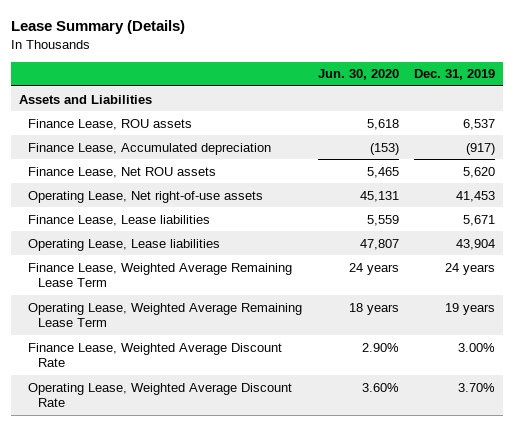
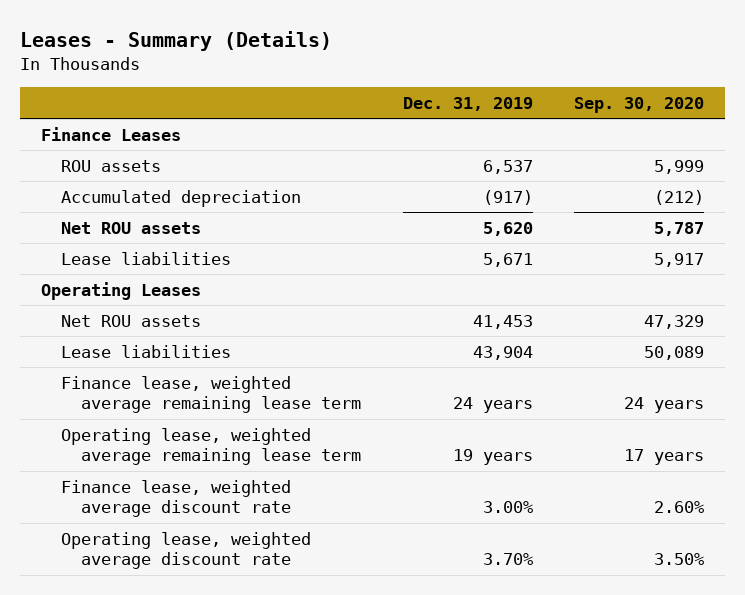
- Lease Summary (Details)
+ Leases - Summary (Details)
- | Jun. 30, 2020 | Dec. 31, 2019
+ | Dec. 31, 2019 | Sep. 30, 2020
- Assets and Liabilities
- Finance Lease, ROU assets | 5,618 | 6,537
- Finance Lease, Accumulated depreciation | (153) | (917)
- Finance Lease, Net ROU assets | 5,465 | 5,620
- Operating Lease, Net right-of-use assets | 45,131 | 41,453
- Finance Lease, Lease liabilities | 5,559 | 5,671
- Operating Lease, Lease liabilities | 47,807 | 43,904
- Finance Lease, Weighted Average Remaining Lease Term | 24 years | 24 years
- Operating Lease, Weighted Average Remaining Lease Term | 18 years | 19 years
- Finance Lease, Weighted Average Discount Rate | 2.90% | 3.00%
- Operating Lease, Weighted Average Discount Rate | 3.60% | 3.70%
+ Finance Leases
+ ROU assets | 6,537 | 5,999
+ Accumulated depreciation | (917) | (212)
+ Net ROU assets | 5,620 | 5,787
+ Lease liabilities | 5,671 | 5,917
+ Operating Leases
+ Net ROU assets | 41,453 | 47,329
+ Lease liabilities | 43,904 | 50,089
+ Finance lease, weighted average remaining lease term | 24 years | 24 years
+ Operating lease, weighted average remaining lease term | 19 years | 17 years
+ Finance lease, weighted average discount rate | 3.00% | 2.60%
+ Operating lease, weighted average discount rate | 3.70% | 3.50%

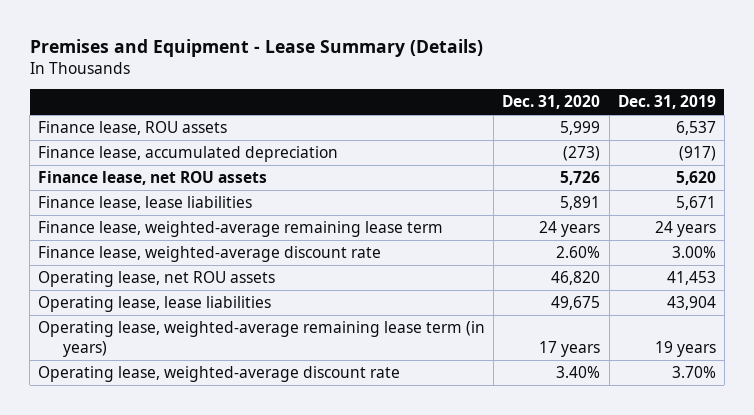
- Leases - Summary (Details)
+ Premises and Equipment - Lease Summary (Details)
- | Dec. 31, 2019 | Sep. 30, 2020
+ | Dec. 31, 2020 | Dec. 31, 2019
- Finance Leases
- ROU assets | 6,537 | 5,999
- Accumulated depreciation | (917) | (212)
- Net ROU assets | 5,620 | 5,787
- Lease liabilities | 5,671 | 5,917
- Operating Leases
- Net ROU assets | 41,453 | 47,329
- Lease liabilities | 43,904 | 50,089
- Finance lease, weighted average remaining lease term | 24 years | 24 years
- Operating lease, weighted average remaining lease term | 19 years | 17 years
- Finance lease, weighted average discount rate | 3.00% | 2.60%
- Operating lease, weighted average discount rate | 3.70% | 3.50%
+ Finance lease, ROU assets | 5,999 | 6,537
+ Finance lease, accumulated depreciation | (273) | (917)
+ Finance lease, net ROU assets | 5,726 | 5,620
+ Finance lease, lease liabilities | 5,891 | 5,671
+ Finance lease, weighted-average remaining lease term | 24 years | 24 years
+ Finance lease, weighted-average discount rate | 2.60% | 3.00%
+ Operating lease, net ROU assets | 46,820 | 41,453
+ Operating lease, lease liabilities | 49,675 | 43,904
+ Operating lease, weighted-average remaining lease term (in years) | 17 years | 19 years
+ Operating lease, weighted-average discount rate | 3.40% | 3.70%

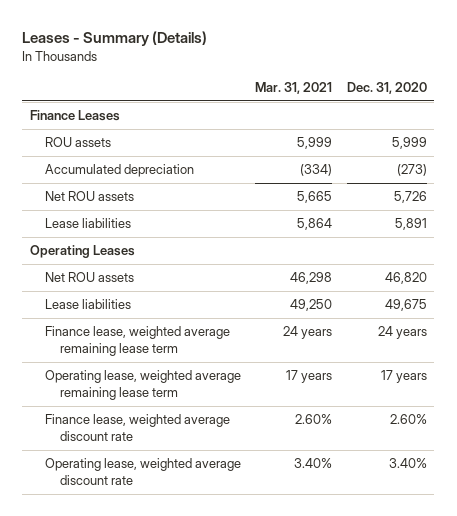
- Premises and Equipment - Lease Summary (Details)
+ Leases - Summary (Details)
- | Dec. 31, 2020 | Dec. 31, 2019
+ | Mar. 31, 2021 | Dec. 31, 2020
- Finance lease, ROU assets | 5,999 | 6,537
- Finance lease, accumulated depreciation | (273) | (917)
- Finance lease, net ROU assets | 5,726 | 5,620
- Finance lease, lease liabilities | 5,891 | 5,671
- Finance lease, weighted-average remaining lease term | 24 years | 24 years
- Finance lease, weighted-average discount rate | 2.60% | 3.00%
- Operating lease, net ROU assets | 46,820 | 41,453
- Operating lease, lease liabilities | 49,675 | 43,904
- Operating lease, weighted-average remaining lease term (in years) | 17 years | 19 years
- Operating lease, weighted-average discount rate | 3.40% | 3.70%
+ Finance Leases
+ ROU assets | 5,999 | 5,999
+ Accumulated depreciation | (334) | (273)
+ Net ROU assets | 5,665 | 5,726
+ Lease liabilities | 5,864 | 5,891
+ Operating Leases
+ Net ROU assets | 46,298 | 46,820
+ Lease liabilities | 49,250 | 49,675
+ Finance lease, weighted average remaining lease term | 24 years | 24 years
+ Operating lease, weighted average remaining lease term | 17 years | 17 years
+ Finance lease, weighted average discount rate | 2.60% | 2.60%
+ Operating lease, weighted average discount rate | 3.40% | 3.40%

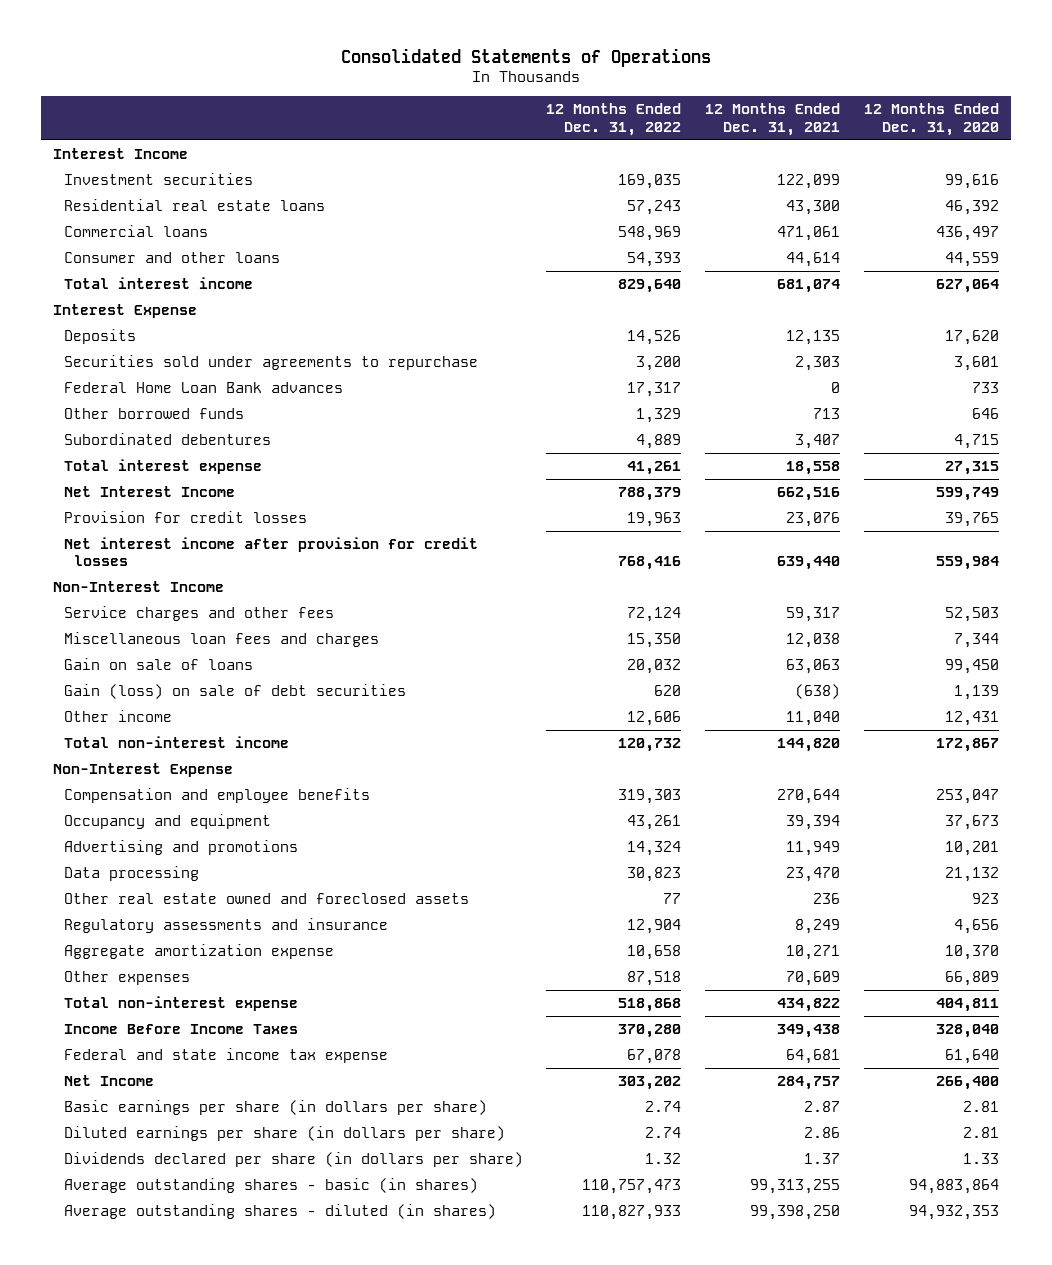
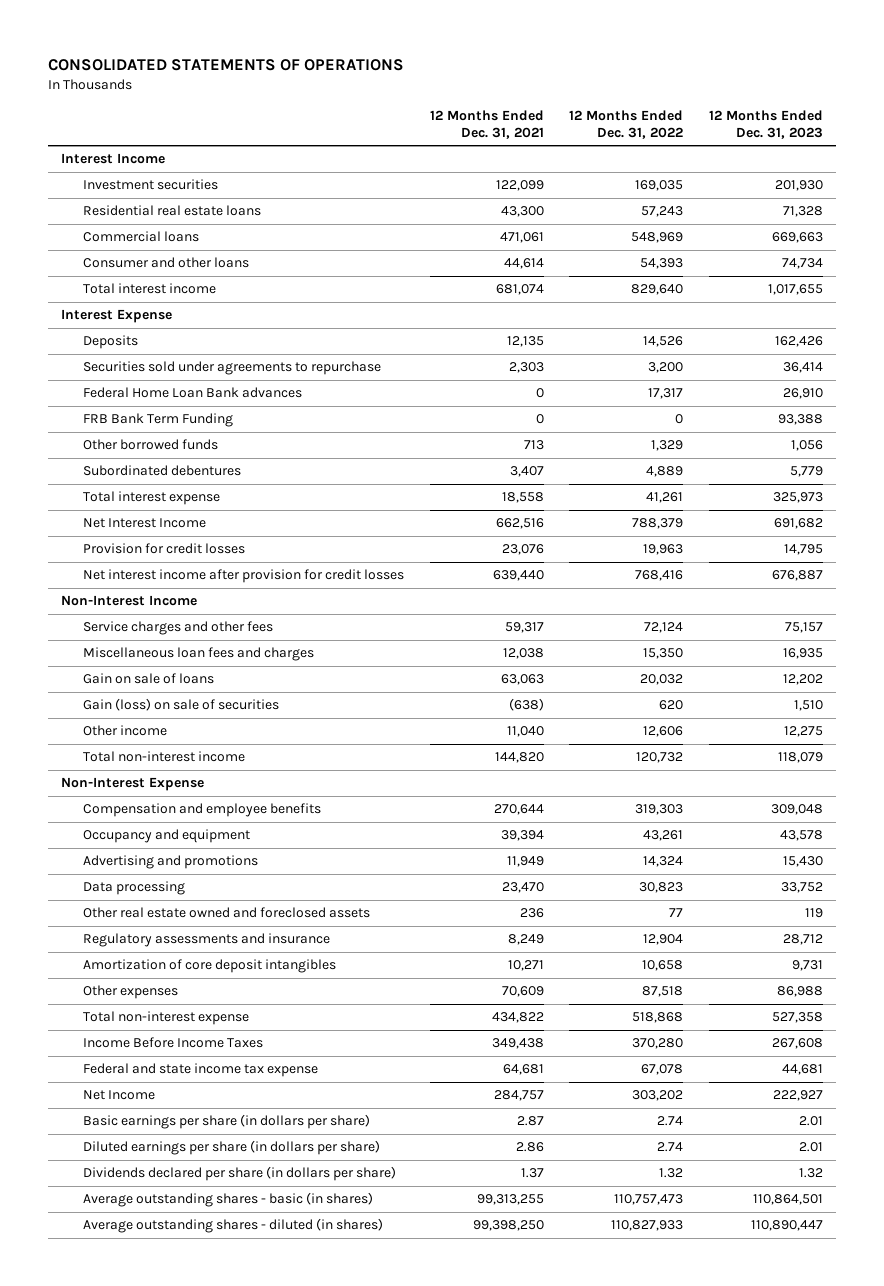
- Consolidated Statements of Operations
+ CONSOLIDATED STATEMENTS OF OPERATIONS
- | 12 Months Ended Dec. 31, 2022 | 12 Months Ended Dec. 31, 2021 | 12 Months Ended Dec. 31, 2020
+ | 12 Months Ended Dec. 31, 2021 | 12 Months Ended Dec. 31, 2022 | 12 Months Ended Dec. 31, 2023
+ FRB Bank Term Funding | 0 | 0 | 93,388
- Gain (loss) on sale of debt securities | 620 | (638) | 1,139
+ Gain (loss) on sale of securities | (638) | 620 | 1,510
- Aggregate amortization expense | 10,658 | 10,271 | 10,370
+ Amortization of core deposit intangibles | 10,271 | 10,658 | 9,731

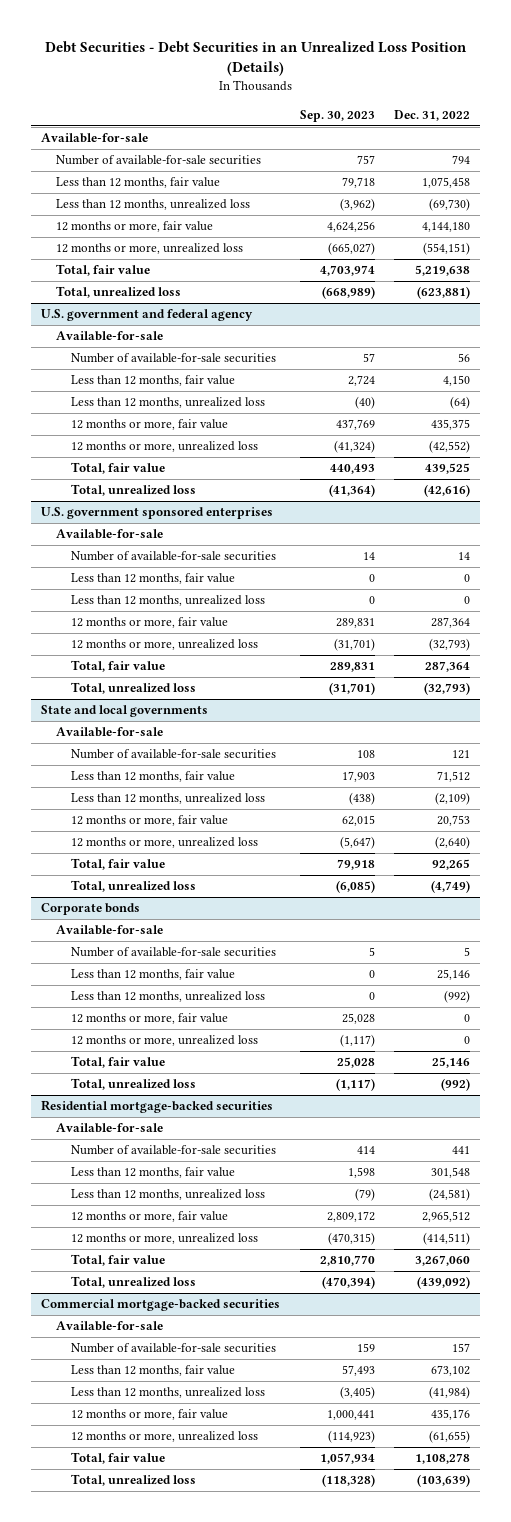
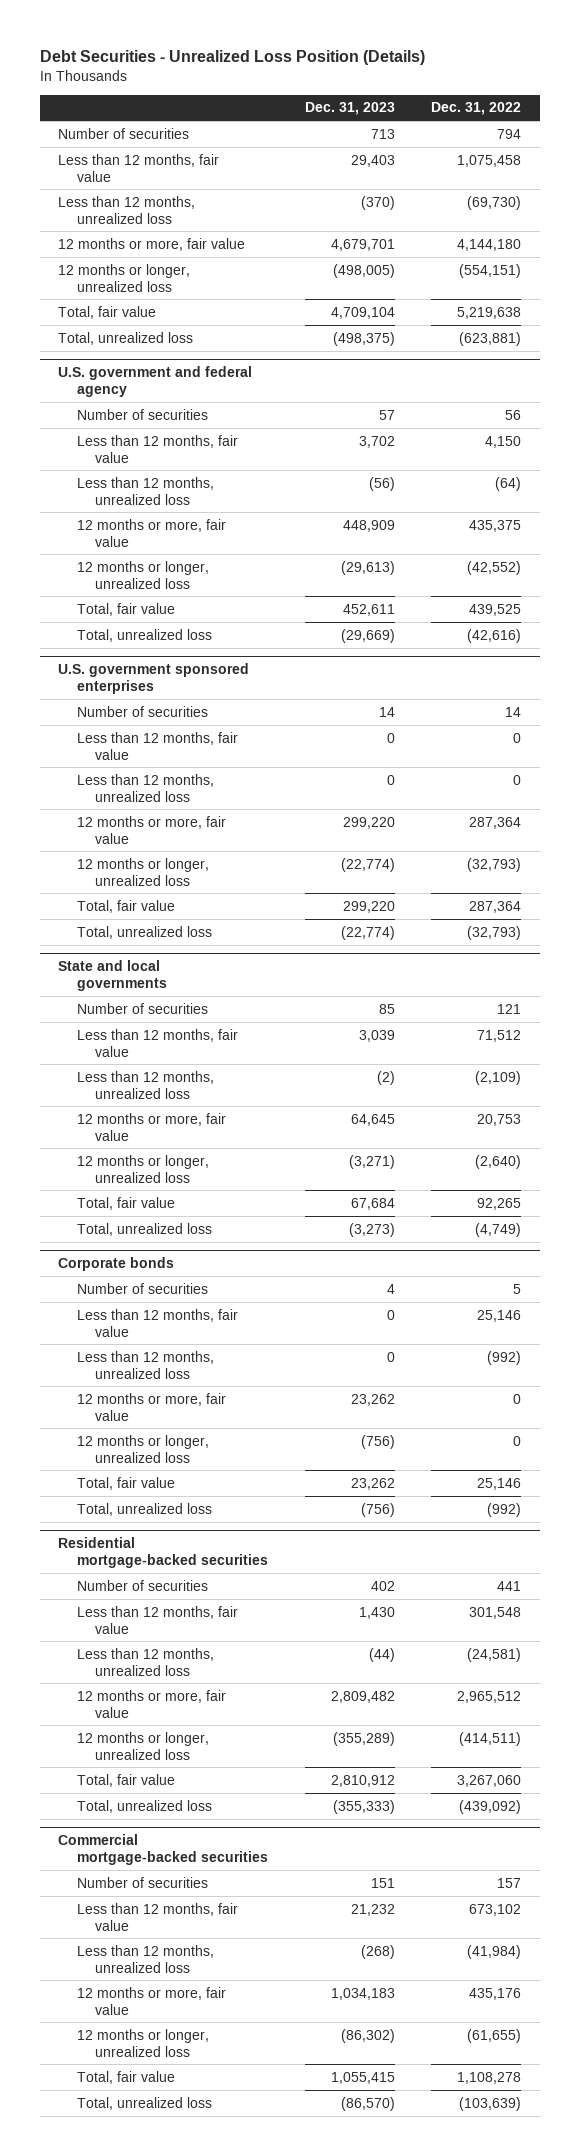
- Debt Securities - Debt Securities in an Unrealized Loss Position (Details)
+ Debt Securities - Unrealized Loss Position (Details)
- | Sep. 30, 2023 | Dec. 31, 2022
+ | Dec. 31, 2023 | Dec. 31, 2022
- Available-for-sale
- Number of available-for-sale securities | 757 | 794
+ Number of securities | 713 | 794
- 12 months or more, unrealized loss | (665,027) | (554,151)
+ 12 months or longer, unrealized loss | (498,005) | (554,151)
@ U.S. government and federal agency
- Available-for-sale
- Number of available-for-sale securities | 57 | 56
+ Number of securities | 57 | 56
- 12 months or more, unrealized loss | (41,324) | (42,552)
+ 12 months or longer, unrealized loss | (29,613) | (42,552)
@ U.S. government sponsored enterprises
- Available-for-sale
- Number of available-for-sale securities | 14 | 14
+ Number of securities | 14 | 14
- 12 months or more, unrealized loss | (31,701) | (32,793)
+ 12 months or longer, unrealized loss | (22,774) | (32,793)
@ State and local governments
- Available-for-sale
- Number of available-for-sale securities | 108 | 121
+ Number of securities | 85 | 121
- 12 months or more, unrealized loss | (5,647) | (2,640)
+ 12 months or longer, unrealized loss | (3,271) | (2,640)
@ Corporate bonds
- Available-for-sale
- Number of available-for-sale securities | 5 | 5
+ Number of securities | 4 | 5
- 12 months or more, unrealized loss | (1,117) | 0
+ 12 months or longer, unrealized loss | (756) | 0
@ Residential mortgage-backed securities
- Available-for-sale
- Number of available-for-sale securities | 414 | 441
+ Number of securities | 402 | 441
- 12 months or more, unrealized loss | (470,315) | (414,511)
+ 12 months or longer, unrealized loss | (355,289) | (414,511)
@ Commercial mortgage-backed securities
- Available-for-sale
- Number of available-for-sale securities | 159 | 157
+ Number of securities | 151 | 157
- 12 months or more, unrealized loss | (114,923) | (61,655)
+ 12 months or longer, unrealized loss | (86,302) | (61,655)

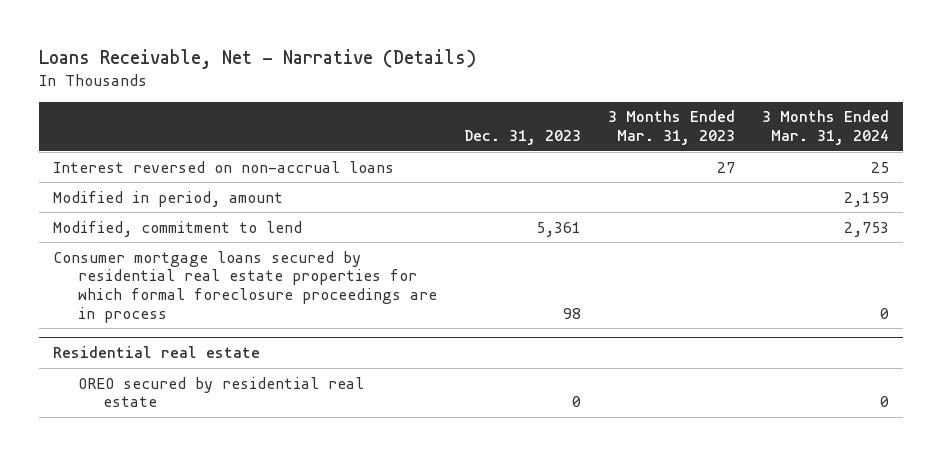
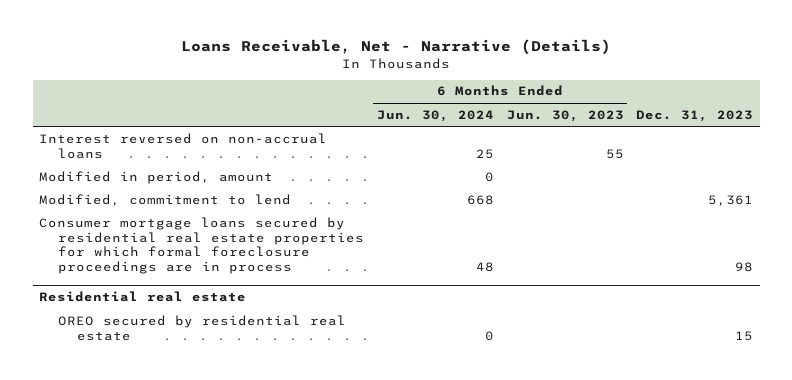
- | Dec. 31, 2023 | 3 Months Ended Mar. 31, 2023 | 3 Months Ended Mar. 31, 2024
+ | 6 Months Ended Jun. 30, 2024 | 6 Months Ended Jun. 30, 2023 | Dec. 31, 2023
@ Residential real estate
- OREO secured by residential real estate | 0 | | 0
+ OREO secured by residential real estate | 0 | | 15

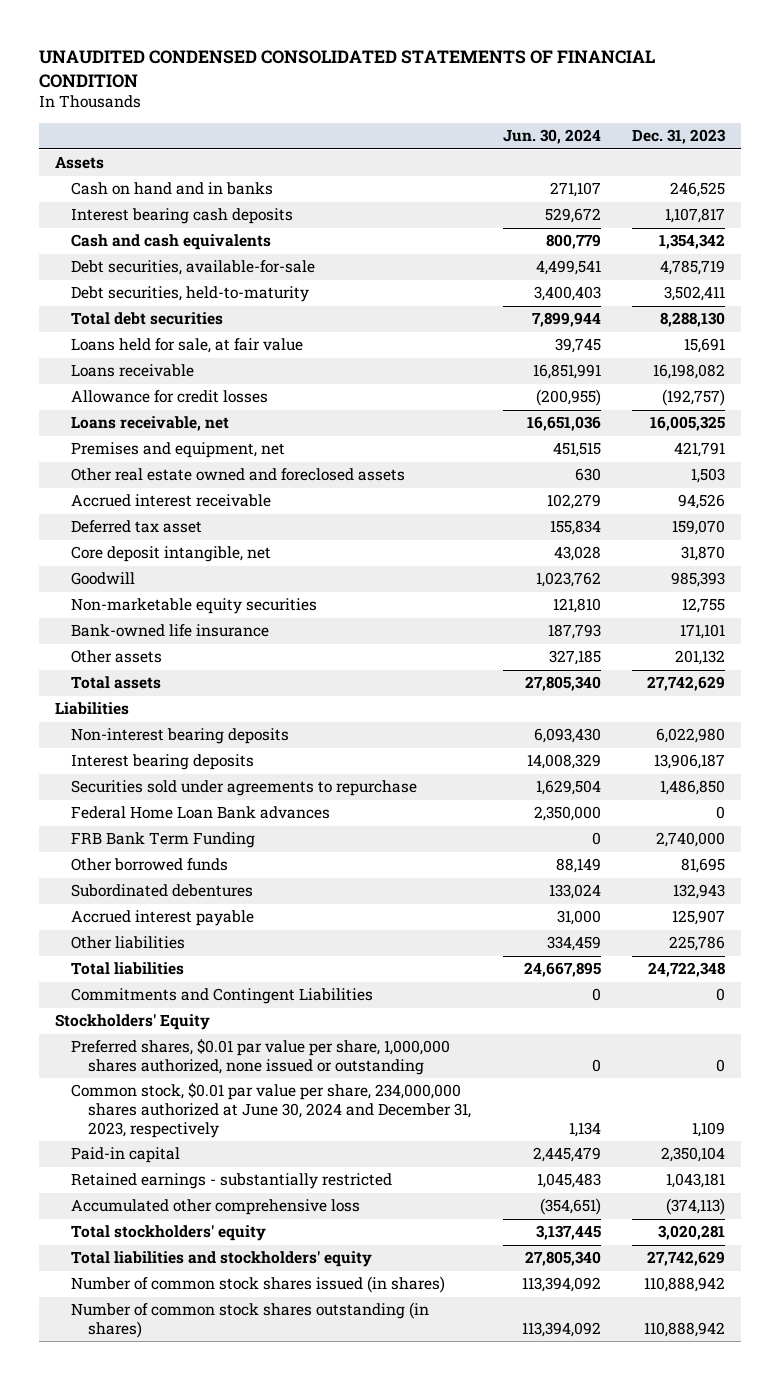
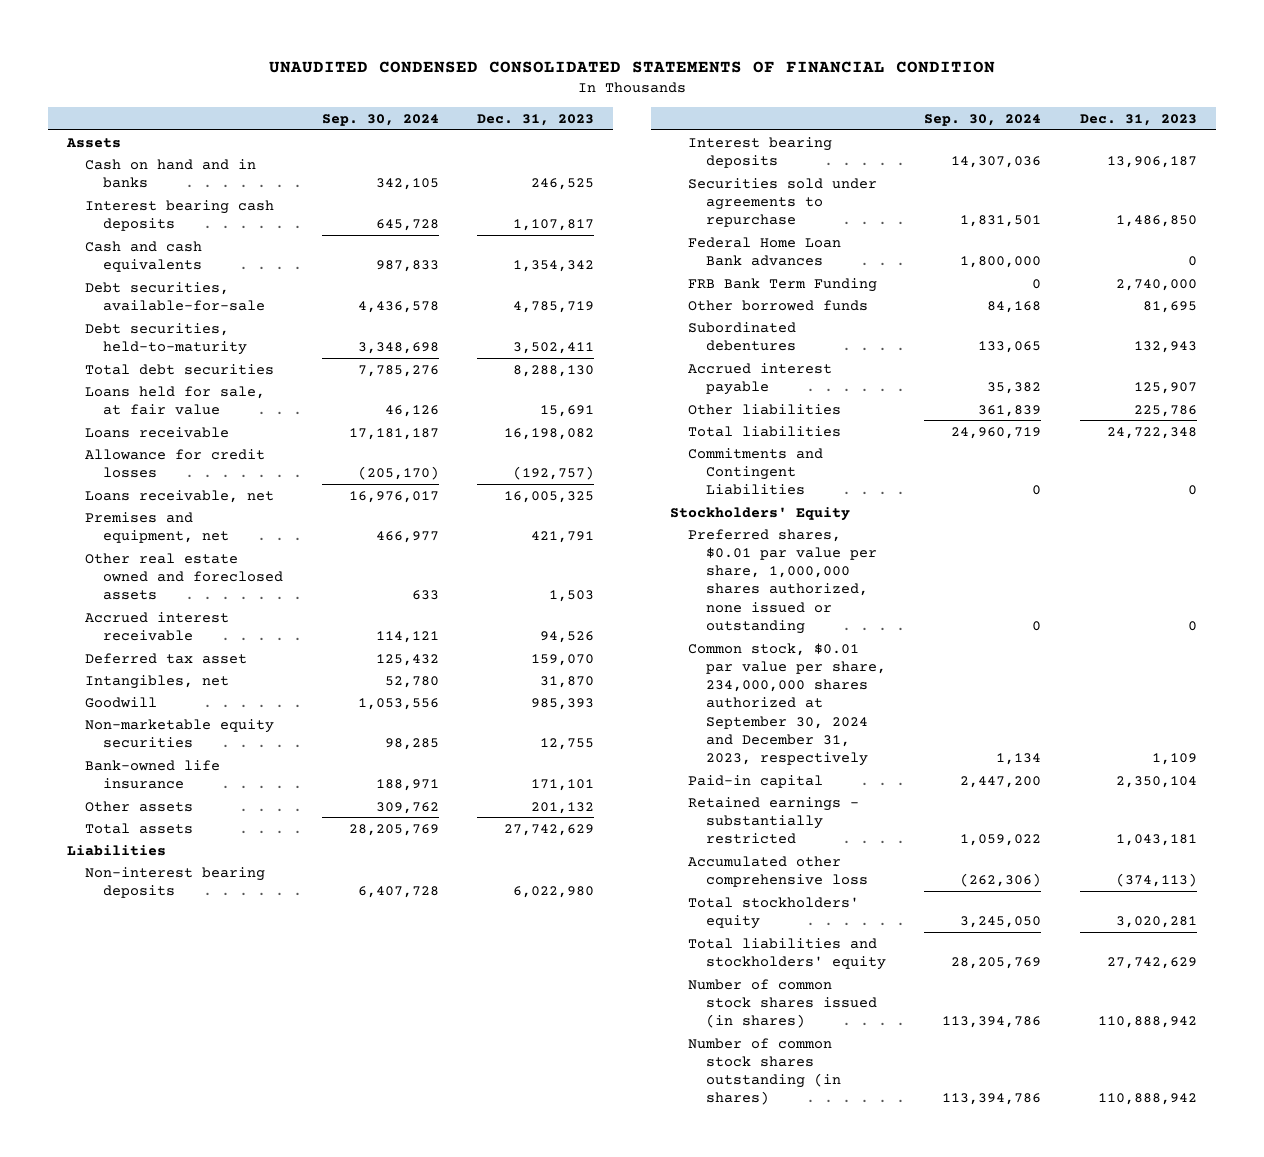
- | Jun. 30, 2024 | Dec. 31, 2023
+ | Sep. 30, 2024 | Dec. 31, 2023
- Core deposit intangible, net | 43,028 | 31,870
+ Intangibles, net | 52,780 | 31,870
- Common stock, $0.01 par value per share, 234,000,000 shares authorized at June 30, 2024 and December 31, 2023, respectively | 1,134 | 1,109
+ Common stock, $0.01 par value per share, 234,000,000 shares authorized at September 30, 2024 and December 31, 2023, respectively | 1,134 | 1,109

